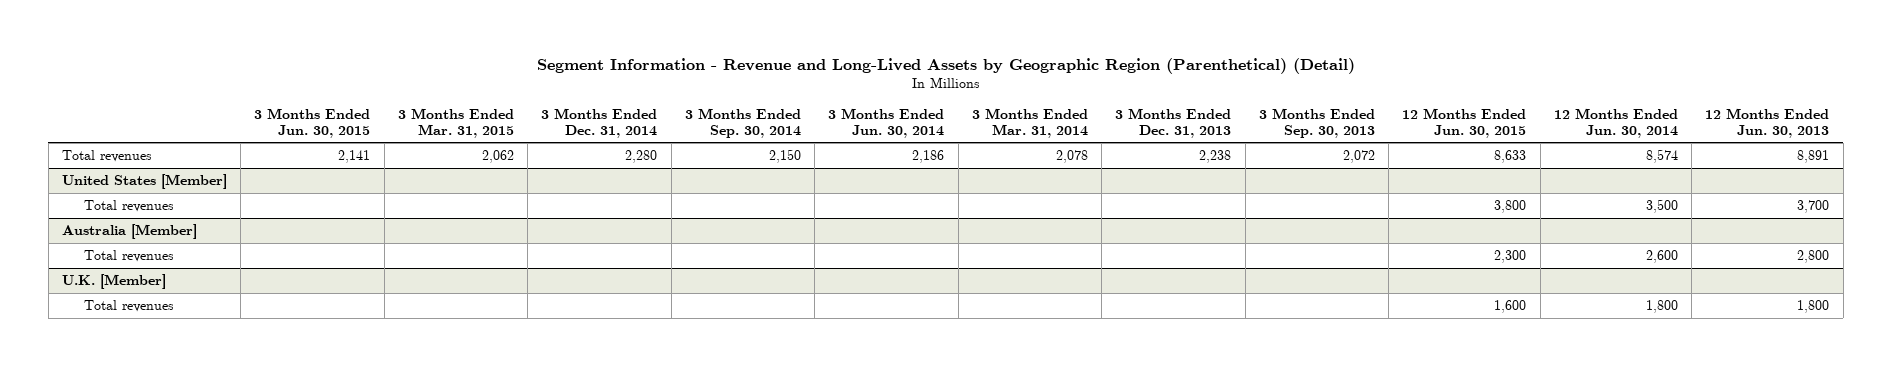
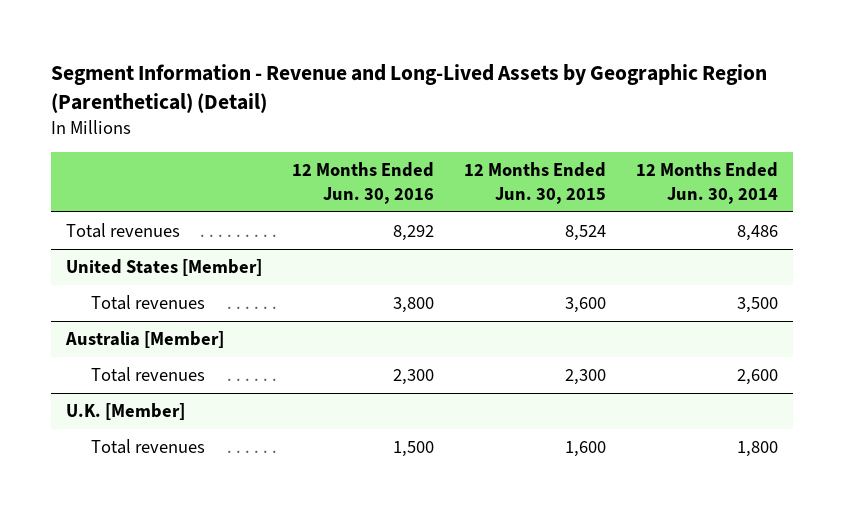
- | 3 Months Ended Jun. 30, 2015 | 3 Months Ended Mar. 31, 2015 | 3 Months Ended Dec. 31, 2014 | 3 Months Ended Sep. 30, 2014 | 3 Months Ended Jun. 30, 2014 | 3 Months Ended Mar. 31, 2014 | 3 Months Ended Dec. 31, 2013 | 3 Months Ended Sep. 30, 2013 | 12 Months Ended Jun. 30, 2015 | 12 Months Ended Jun. 30, 2014 | 12 Months Ended Jun. 30, 2013
+ | 12 Months Ended Jun. 30, 2016 | 12 Months Ended Jun. 30, 2015 | 12 Months Ended Jun. 30, 2014
- Total revenues | 2,141 | 2,062 | 2,280 | 2,150 | 2,186 | 2,078 | 2,238 | 2,072 | 8,633 | 8,574 | 8,891
+ Total revenues | 8,292 | 8,524 | 8,486
@ United States [Member]
- Total revenues | | | | | | | | | 3,800 | 3,500 | 3,700
+ Total revenues | 3,800 | 3,600 | 3,500

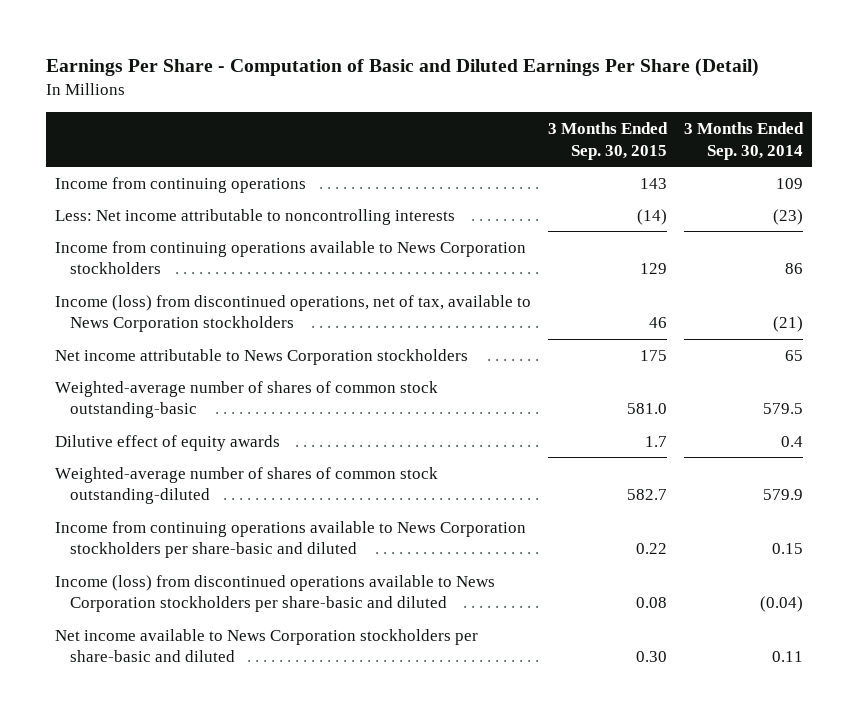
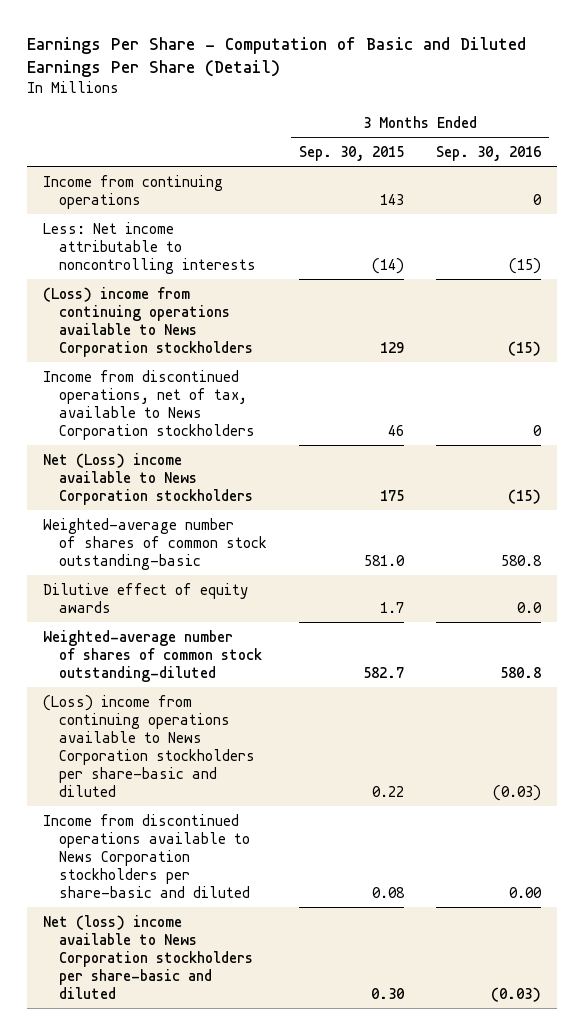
- | 3 Months Ended Sep. 30, 2015 | 3 Months Ended Sep. 30, 2014
+ | 3 Months Ended Sep. 30, 2015 | 3 Months Ended Sep. 30, 2016
- Income from continuing operations available to News Corporation stockholders | 129 | 86
- Income (loss) from discontinued operations, net of tax, available to News Corporation stockholders | 46 | (21)
- Net income attributable to News Corporation stockholders | 175 | 65
+ (Loss) income from continuing operations available to News Corporation stockholders | 129 | (15)
+ Income from discontinued operations, net of tax, available to News Corporation stockholders | 46 | 0
+ Net (Loss) income available to News Corporation stockholders | 175 | (15)
- Income from continuing operations available to News Corporation stockholders per share-basic and diluted | 0.22 | 0.15
- Income (loss) from discontinued operations available to News Corporation stockholders per share-basic and diluted | 0.08 | (0.04)
- Net income available to News Corporation stockholders per share-basic and diluted | 0.30 | 0.11
+ (Loss) income from continuing operations available to News Corporation stockholders per share-basic and diluted | 0.22 | (0.03)
+ Income from discontinued operations available to News Corporation stockholders per share-basic and diluted | 0.08 | 0.00
+ Net (loss) income available to News Corporation stockholders per share-basic and diluted | 0.30 | (0.03)

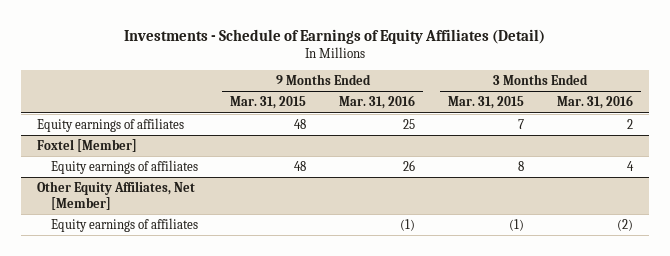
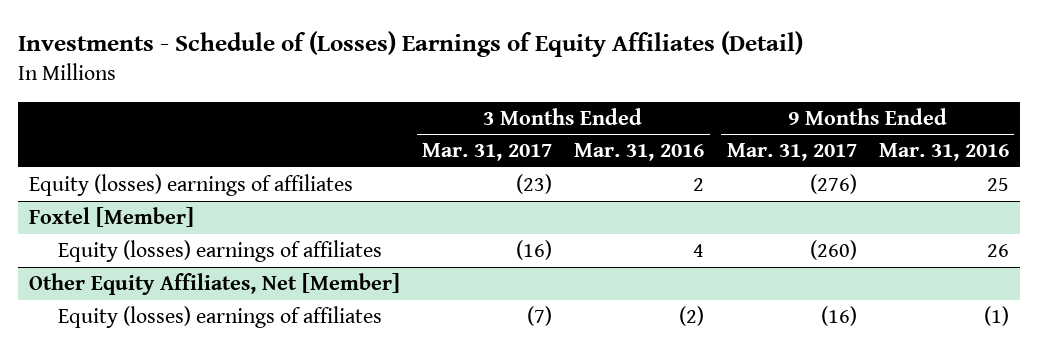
- Investments - Schedule of Earnings of Equity Affiliates (Detail)
+ Investments - Schedule of (Losses) Earnings of Equity Affiliates (Detail)
- | 9 Months Ended Mar. 31, 2015 | 9 Months Ended Mar. 31, 2016 | 3 Months Ended Mar. 31, 2015 | 3 Months Ended Mar. 31, 2016
+ | 3 Months Ended Mar. 31, 2017 | 3 Months Ended Mar. 31, 2016 | 9 Months Ended Mar. 31, 2017 | 9 Months Ended Mar. 31, 2016
- Equity earnings of affiliates | 48 | 25 | 7 | 2
+ Equity (losses) earnings of affiliates | (23) | 2 | (276) | 25
@ Foxtel [Member]
- Equity earnings of affiliates | 48 | 26 | 8 | 4
+ Equity (losses) earnings of affiliates | (16) | 4 | (260) | 26
@ Other Equity Affiliates, Net [Member]
- Equity earnings of affiliates | | (1) | (1) | (2)
+ Equity (losses) earnings of affiliates | (7) | (2) | (16) | (1)

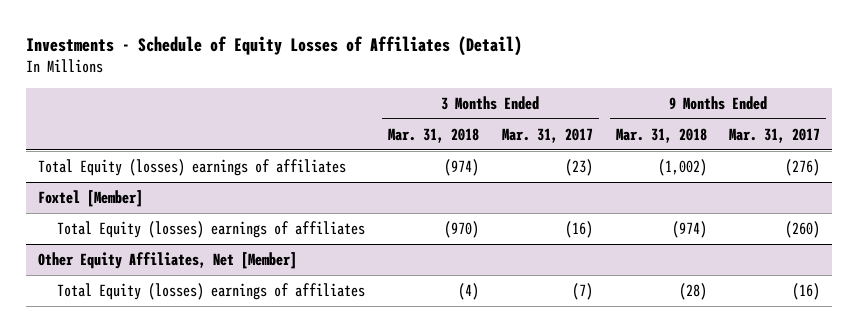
- Investments - Schedule of (Losses) Earnings of Equity Affiliates (Detail)
+ Investments - Schedule of Equity Losses of Affiliates (Detail)
- | 3 Months Ended Mar. 31, 2017 | 3 Months Ended Mar. 31, 2016 | 9 Months Ended Mar. 31, 2017 | 9 Months Ended Mar. 31, 2016
+ | 3 Months Ended Mar. 31, 2018 | 3 Months Ended Mar. 31, 2017 | 9 Months Ended Mar. 31, 2018 | 9 Months Ended Mar. 31, 2017
- Equity (losses) earnings of affiliates | (23) | 2 | (276) | 25
+ Total Equity (losses) earnings of affiliates | (974) | (23) | (1,002) | (276)
@ Foxtel [Member]
- Equity (losses) earnings of affiliates | (16) | 4 | (260) | 26
+ Total Equity (losses) earnings of affiliates | (970) | (16) | (974) | (260)
@ Other Equity Affiliates, Net [Member]
- Equity (losses) earnings of affiliates | (7) | (2) | (16) | (1)
+ Total Equity (losses) earnings of affiliates | (4) | (7) | (28) | (16)

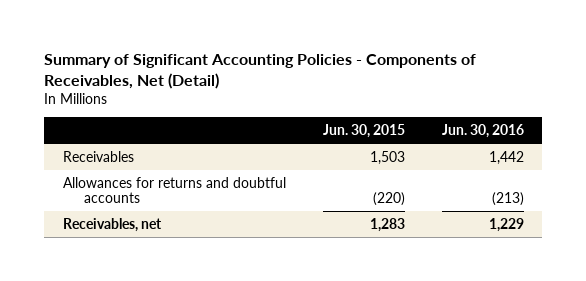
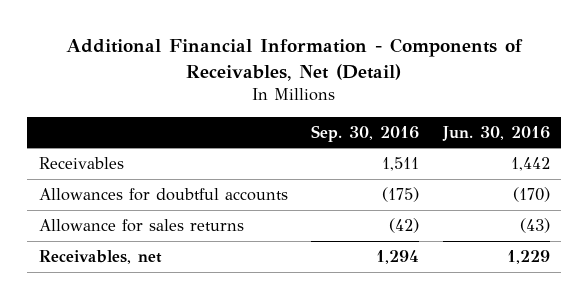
- Summary of Significant Accounting Policies - Components of Receivables, Net (Detail)
+ Additional Financial Information - Components of Receivables, Net (Detail)
- | Jun. 30, 2015 | Jun. 30, 2016
+ | Sep. 30, 2016 | Jun. 30, 2016
- Allowances for returns and doubtful accounts | (220) | (213)
+ Allowances for doubtful accounts | (175) | (170)
+ Allowance for sales returns | (42) | (43)

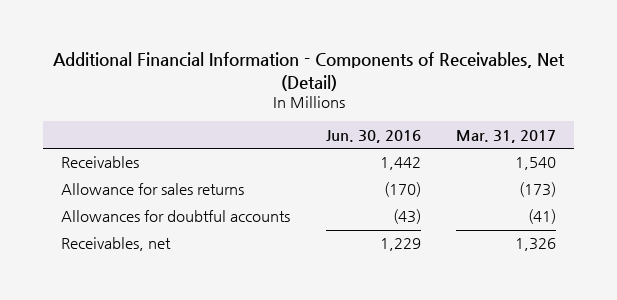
- | Sep. 30, 2016 | Jun. 30, 2016
+ | Jun. 30, 2016 | Mar. 31, 2017
- Allowances for doubtful accounts | (175) | (170)
- Allowance for sales returns | (42) | (43)
+ Allowance for sales returns | (170) | (173)
+ Allowances for doubtful accounts | (43) | (41)

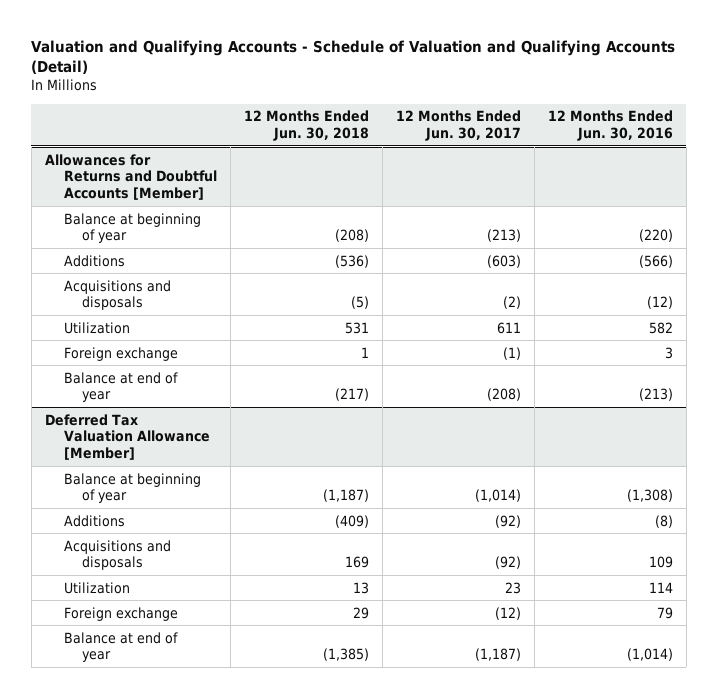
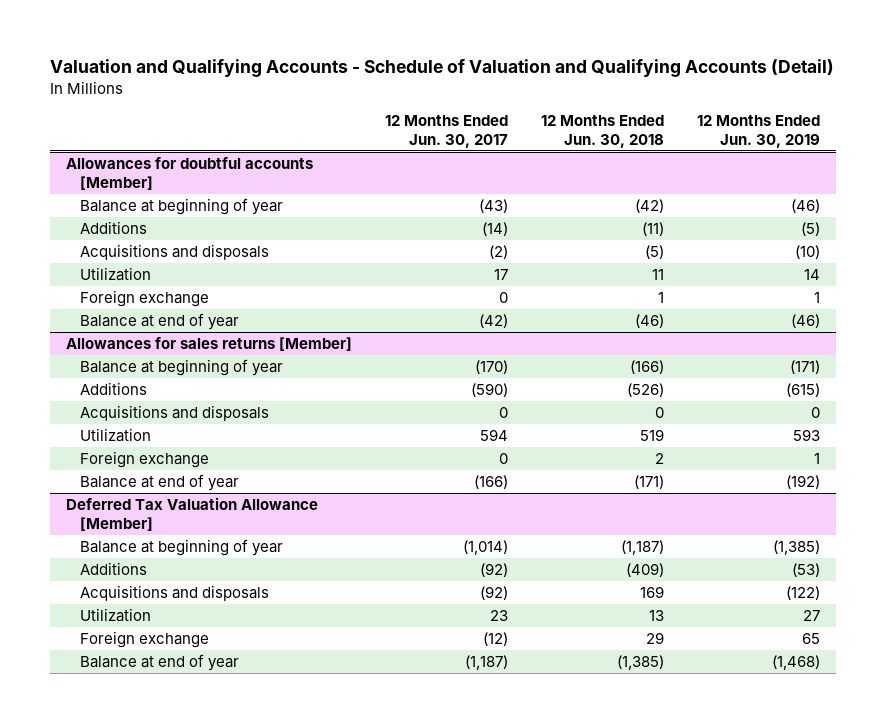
- | 12 Months Ended Jun. 30, 2018 | 12 Months Ended Jun. 30, 2017 | 12 Months Ended Jun. 30, 2016
+ | 12 Months Ended Jun. 30, 2017 | 12 Months Ended Jun. 30, 2018 | 12 Months Ended Jun. 30, 2019
- Allowances for Returns and Doubtful Accounts [Member]
- Balance at beginning of year | (208) | (213) | (220)
- Additions | (536) | (603) | (566)
+ Allowances for doubtful accounts [Member]
+ Balance at beginning of year | (43) | (42) | (46)
+ Additions | (14) | (11) | (5)
- Utilization | 531 | 611 | 582
- Foreign exchange | 1 | (1) | 3
- Balance at end of year | (217) | (208) | (213)
+ Utilization | 17 | 11 | 14
+ Foreign exchange | 0 | 1 | 1
+ Balance at end of year | (42) | (46) | (46)
+ Allowances for sales returns [Member]
+ Balance at beginning of year | (170) | (166) | (171)
+ Additions | (590) | (526) | (615)
+ Acquisitions and disposals | 0 | 0 | 0
+ Utilization | 594 | 519 | 593
+ Foreign exchange | 0 | 2 | 1
+ Balance at end of year | (166) | (171) | (192)

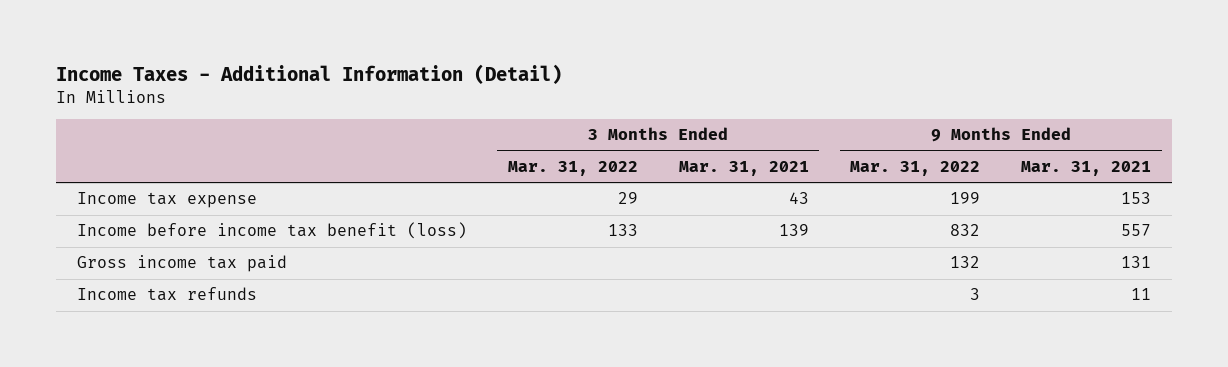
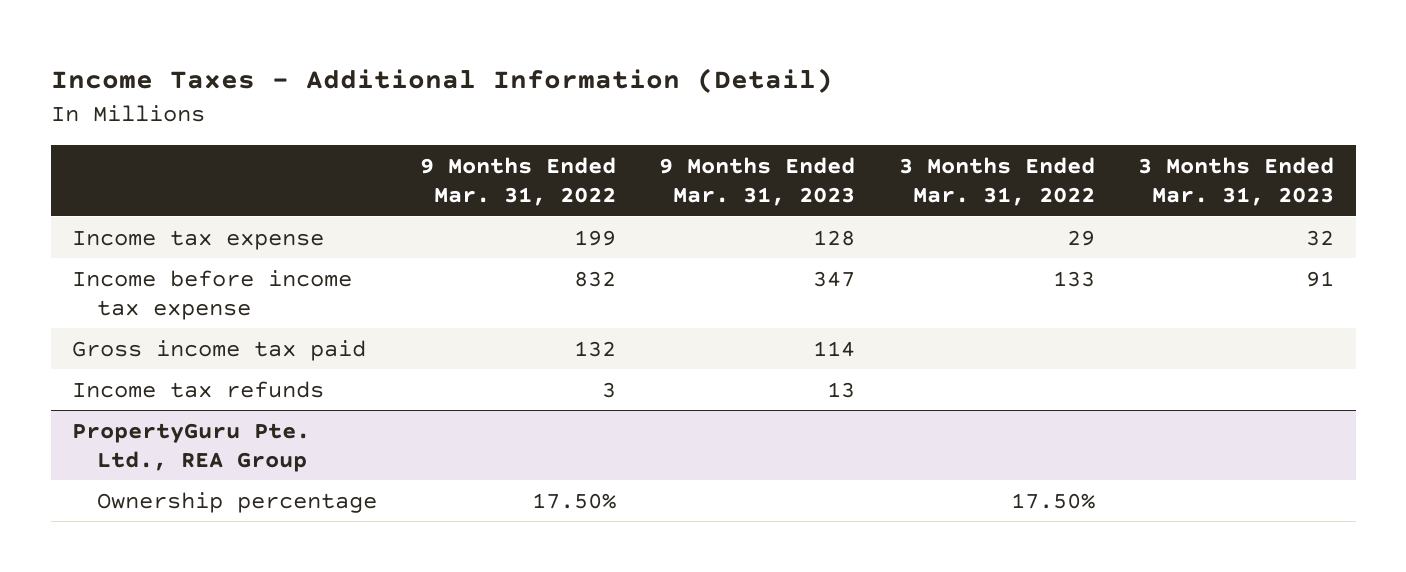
- | 3 Months Ended Mar. 31, 2022 | 3 Months Ended Mar. 31, 2021 | 9 Months Ended Mar. 31, 2022 | 9 Months Ended Mar. 31, 2021
+ | 9 Months Ended Mar. 31, 2022 | 9 Months Ended Mar. 31, 2023 | 3 Months Ended Mar. 31, 2022 | 3 Months Ended Mar. 31, 2023
- Income before income tax benefit (loss) | 133 | 139 | 832 | 557
+ Income before income tax expense | 832 | 347 | 133 | 91
+ PropertyGuru Pte. Ltd., REA Group
+ Ownership percentage | 17.50% | | 17.50% |

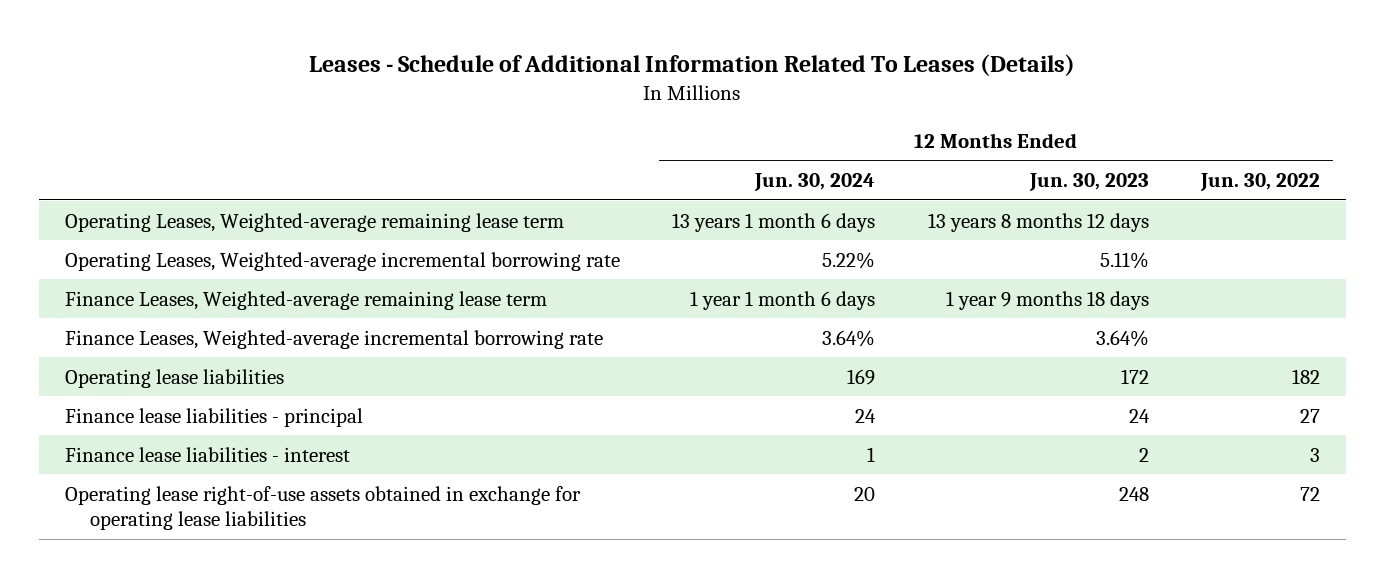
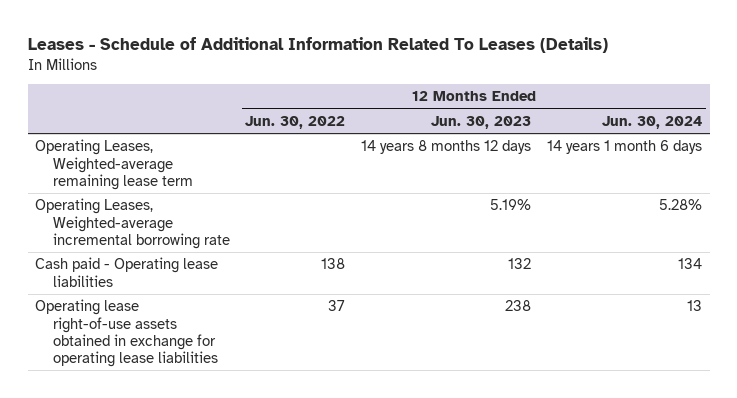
- | 12 Months Ended Jun. 30, 2024 | 12 Months Ended Jun. 30, 2023 | 12 Months Ended Jun. 30, 2022
+ | 12 Months Ended Jun. 30, 2022 | 12 Months Ended Jun. 30, 2023 | 12 Months Ended Jun. 30, 2024
- Operating Leases, Weighted-average remaining lease term | 13 years 1 month 6 days | 13 years 8 months 12 days |
- Operating Leases, Weighted-average incremental borrowing rate | 5.22% | 5.11% |
- Finance Leases, Weighted-average remaining lease term | 1 year 1 month 6 days | 1 year 9 months 18 days |
- Finance Leases, Weighted-average incremental borrowing rate | 3.64% | 3.64% |
- Operating lease liabilities | 169 | 172 | 182
- Finance lease liabilities - principal | 24 | 24 | 27
- Finance lease liabilities - interest | 1 | 2 | 3
- Operating lease right-of-use assets obtained in exchange for operating lease liabilities | 20 | 248 | 72
+ Operating Leases, Weighted-average remaining lease term | | 14 years 8 months 12 days | 14 years 1 month 6 days
+ Operating Leases, Weighted-average incremental borrowing rate | | 5.19% | 5.28%
+ Cash paid - Operating lease liabilities | 138 | 132 | 134
+ Operating lease right-of-use assets obtained in exchange for operating lease liabilities | 37 | 238 | 13

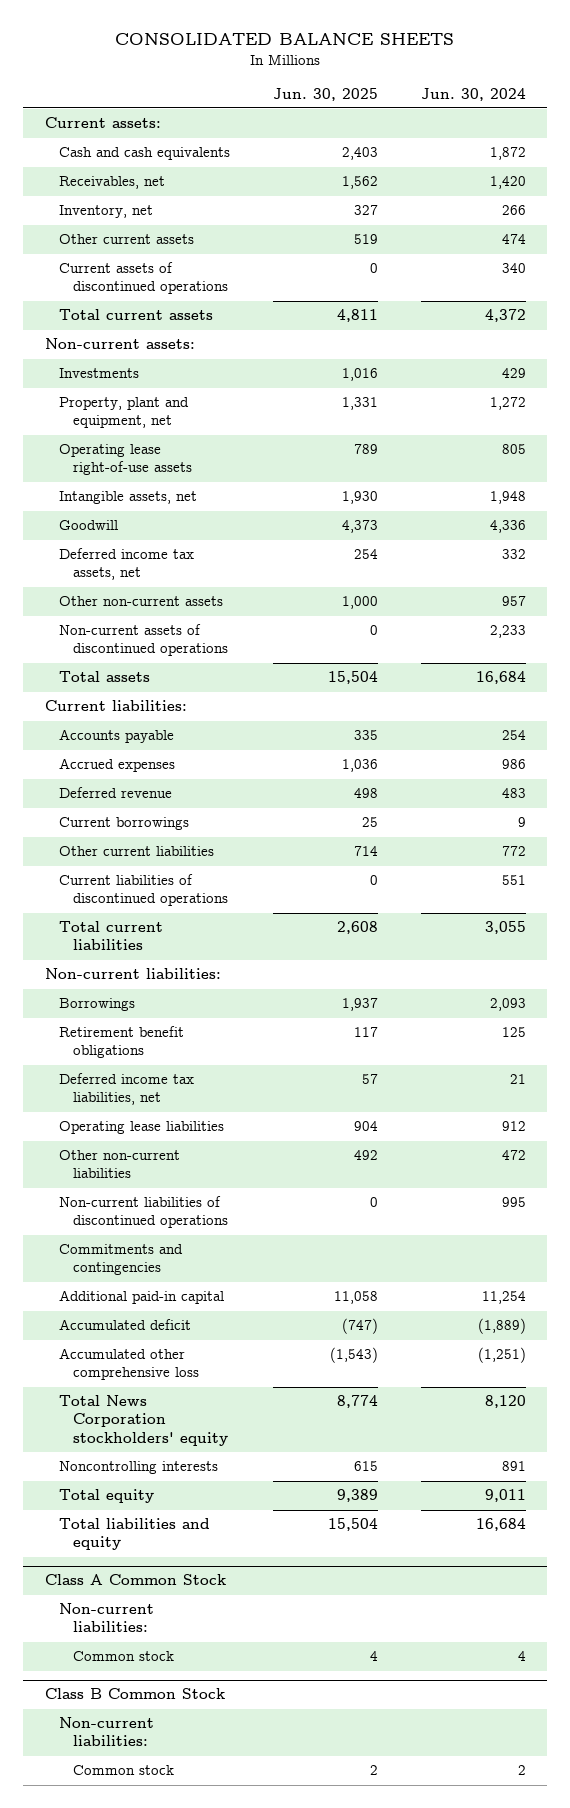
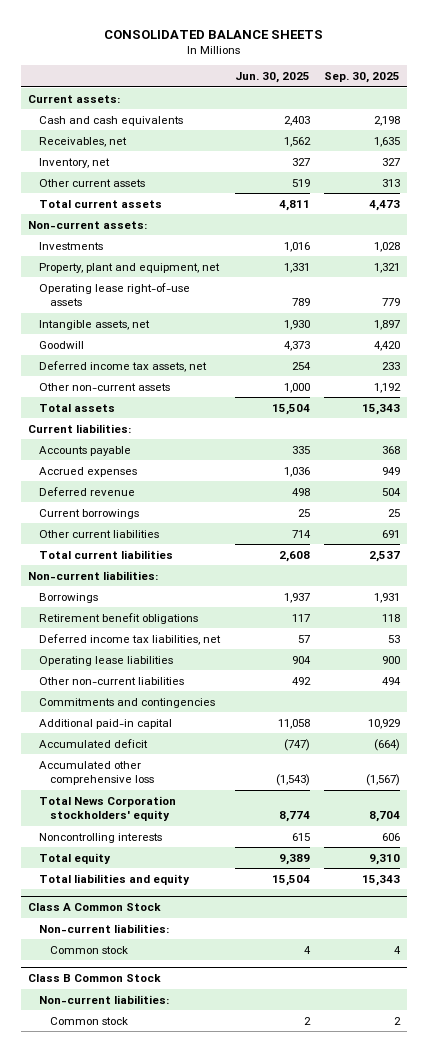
- | Jun. 30, 2025 | Jun. 30, 2024
+ | Jun. 30, 2025 | Sep. 30, 2025
- Current assets of discontinued operations | 0 | 340
- Non-current assets of discontinued operations | 0 | 2,233
- Current liabilities of discontinued operations | 0 | 551
- Non-current liabilities of discontinued operations | 0 | 995

